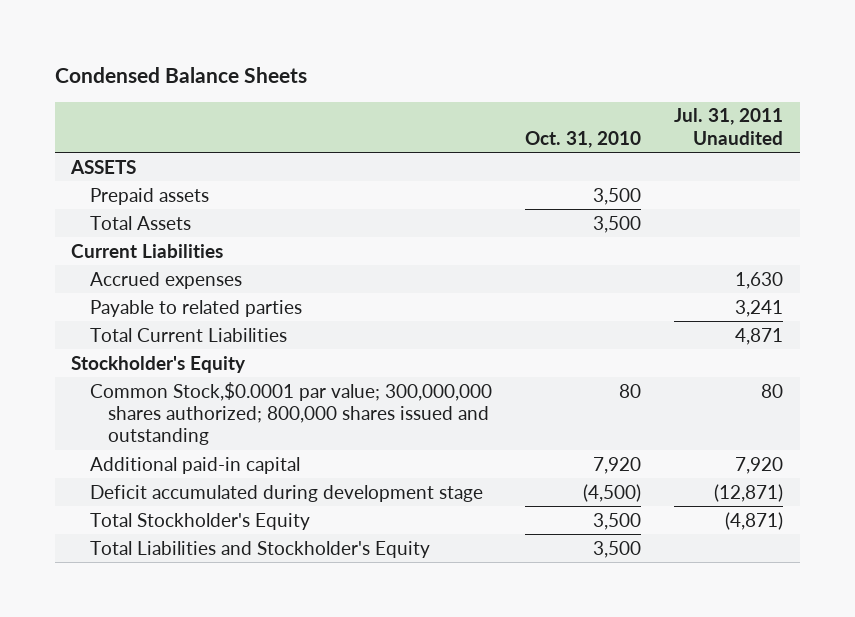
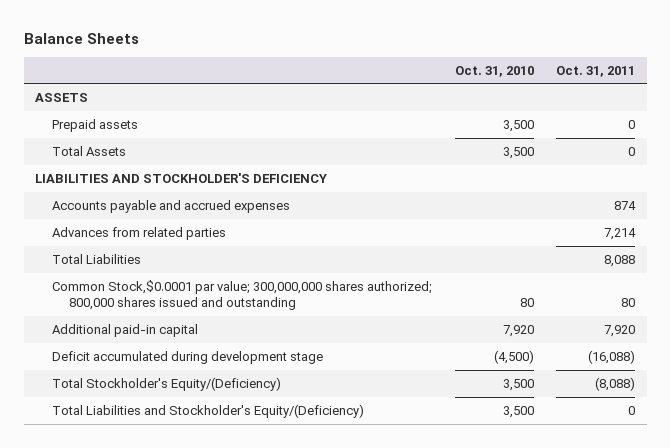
- Condensed Balance Sheets
+ Balance Sheets
- | Oct. 31, 2010 | Jul. 31, 2011 Unaudited
+ | Oct. 31, 2010 | Oct. 31, 2011
- Current Liabilities
- Accrued expenses | | 1,630
- Payable to related parties | | 3,241
- Total Current Liabilities | | 4,871
- Stockholder's Equity
+ LIABILITIES AND STOCKHOLDER'S DEFICIENCY
+ Accounts payable and accrued expenses | | 874
+ Advances from related parties | | 7,214
+ Total Liabilities | | 8,088
- Total Stockholder's Equity | 3,500 | (4,871)
- Total Liabilities and Stockholder's Equity | 3,500 |
+ Total Stockholder's Equity/(Deficiency) | 3,500 | (8,088)
+ Total Liabilities and Stockholder's Equity/(Deficiency) | 3,500 | 0

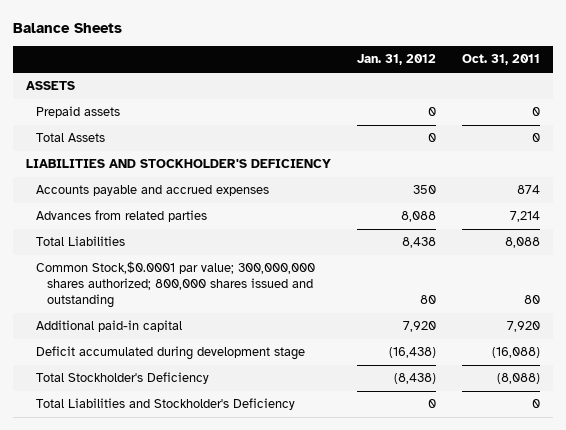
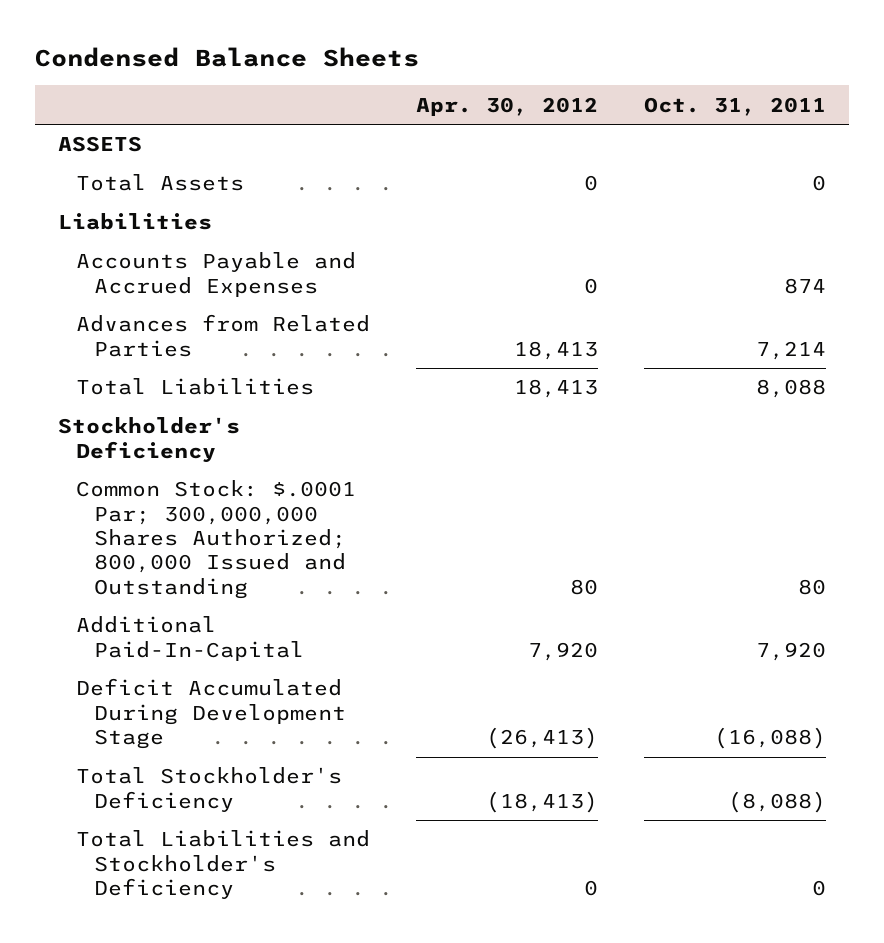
- Balance Sheets
+ Condensed Balance Sheets
- | Jan. 31, 2012 | Oct. 31, 2011
+ | Apr. 30, 2012 | Oct. 31, 2011
- Prepaid assets | 0 | 0
- LIABILITIES AND STOCKHOLDER'S DEFICIENCY
- Accounts payable and accrued expenses | 350 | 874
- Advances from related parties | 8,088 | 7,214
+ Liabilities
+ Accounts Payable and Accrued Expenses | 0 | 874
+ Advances from Related Parties | 18,413 | 7,214
- Common Stock,$0.0001 par value; 300,000,000 shares authorized; 800,000 shares issued and outstanding | 80 | 80
- Additional paid-in capital | 7,920 | 7,920
- Deficit accumulated during development stage | (16,438) | (16,088)
+ Stockholder's Deficiency
+ Common Stock: $.0001 Par; 300,000,000 Shares Authorized; 800,000 Issued and Outstanding | 80 | 80
+ Additional Paid-In-Capital | 7,920 | 7,920
+ Deficit Accumulated During Development Stage | (26,413) | (16,088)

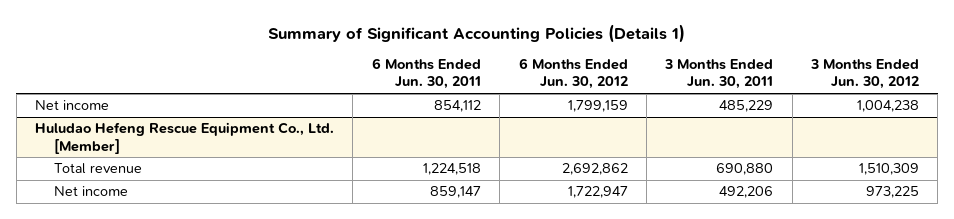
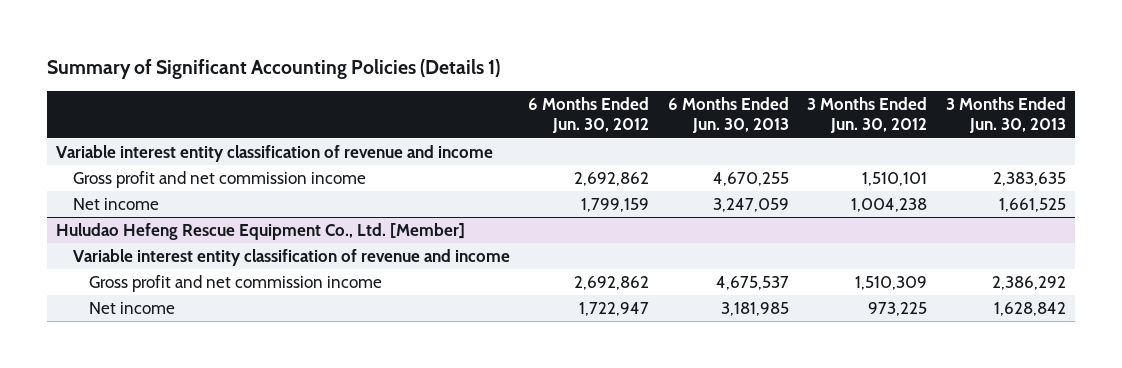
- | 6 Months Ended Jun. 30, 2011 | 6 Months Ended Jun. 30, 2012 | 3 Months Ended Jun. 30, 2011 | 3 Months Ended Jun. 30, 2012
+ | 6 Months Ended Jun. 30, 2012 | 6 Months Ended Jun. 30, 2013 | 3 Months Ended Jun. 30, 2012 | 3 Months Ended Jun. 30, 2013
+ Variable interest entity classification of revenue and income
+ Gross profit and net commission income | 2,692,862 | 4,670,255 | 1,510,101 | 2,383,635
@ Huludao Hefeng Rescue Equipment Co., Ltd. [Member]
- Total revenue | 1,224,518 | 2,692,862 | 690,880 | 1,510,309
+ Variable interest entity classification of revenue and income
+ Gross profit and net commission income | 2,692,862 | 4,675,537 | 1,510,309 | 2,386,292

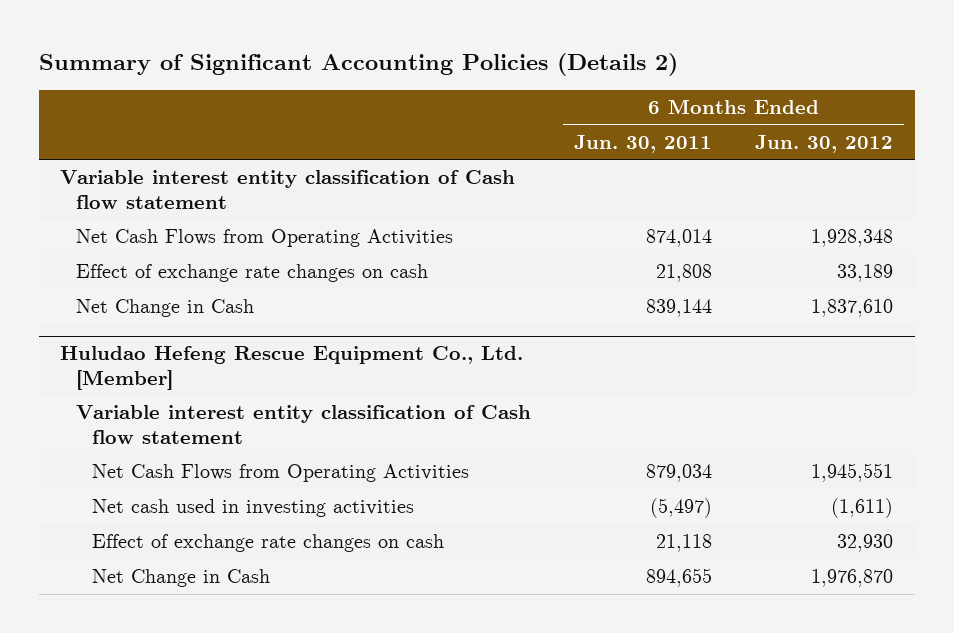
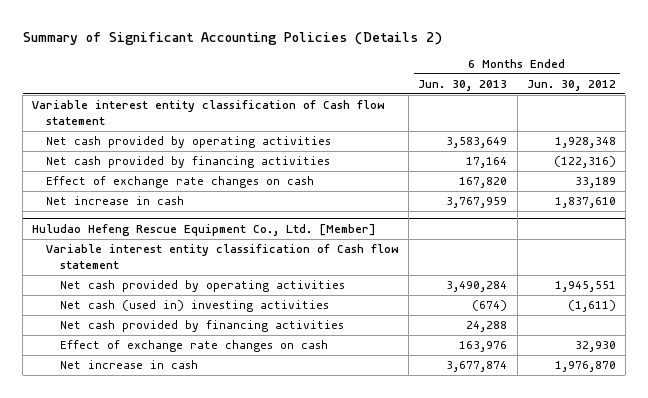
- | 6 Months Ended Jun. 30, 2011 | 6 Months Ended Jun. 30, 2012
+ | 6 Months Ended Jun. 30, 2013 | 6 Months Ended Jun. 30, 2012
- Net Cash Flows from Operating Activities | 874,014 | 1,928,348
+ Net cash provided by operating activities | 3,583,649 | 1,928,348
+ Net cash provided by financing activities | 17,164 | (122,316)
- Net Change in Cash | 839,144 | 1,837,610
+ Net increase in cash | 3,767,959 | 1,837,610
@ Huludao Hefeng Rescue Equipment Co., Ltd. [Member]
- Net Cash Flows from Operating Activities | 879,034 | 1,945,551
- Net cash used in investing activities | (5,497) | (1,611)
+ Net cash provided by operating activities | 3,490,284 | 1,945,551
+ Net cash (used in) investing activities | (674) | (1,611)
+ Net cash provided by financing activities | 24,288 |
- Net Change in Cash | 894,655 | 1,976,870
+ Net increase in cash | 3,677,874 | 1,976,870

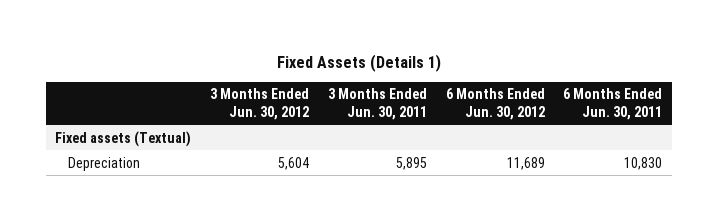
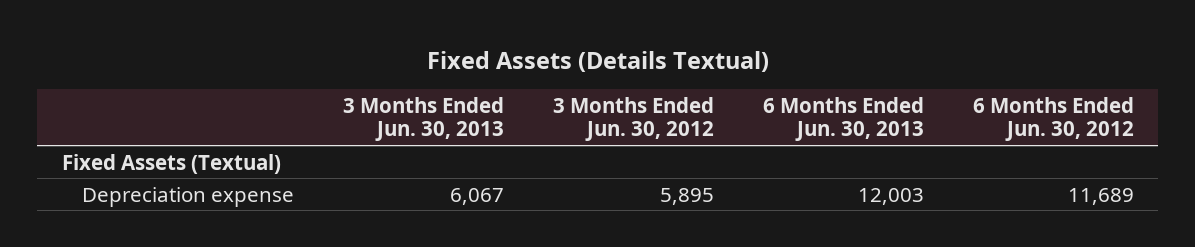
- Fixed Assets (Details 1)
+ Fixed Assets (Details Textual)
- | 3 Months Ended Jun. 30, 2012 | 3 Months Ended Jun. 30, 2011 | 6 Months Ended Jun. 30, 2012 | 6 Months Ended Jun. 30, 2011
+ | 3 Months Ended Jun. 30, 2013 | 3 Months Ended Jun. 30, 2012 | 6 Months Ended Jun. 30, 2013 | 6 Months Ended Jun. 30, 2012
- Fixed assets (Textual)
- Depreciation | 5,604 | 5,895 | 11,689 | 10,830
+ Fixed Assets (Textual)
+ Depreciation expense | 6,067 | 5,895 | 12,003 | 11,689

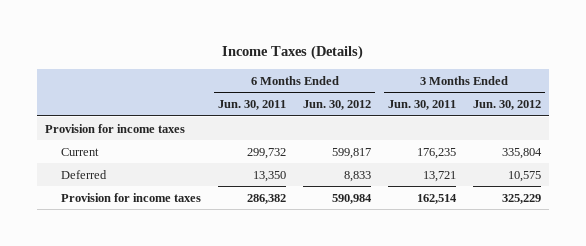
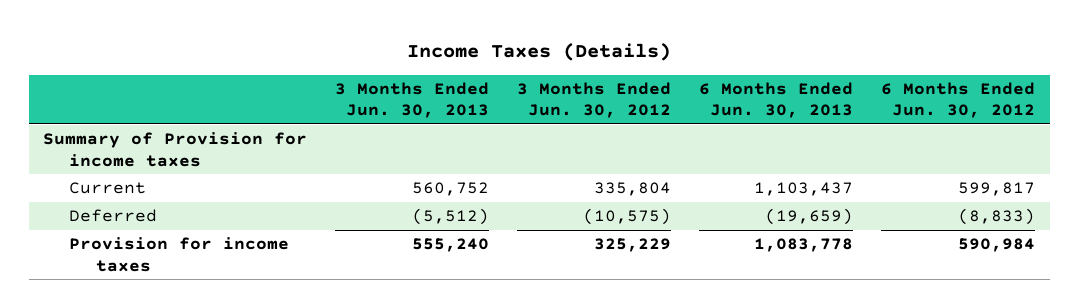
- | 6 Months Ended Jun. 30, 2011 | 6 Months Ended Jun. 30, 2012 | 3 Months Ended Jun. 30, 2011 | 3 Months Ended Jun. 30, 2012
+ | 3 Months Ended Jun. 30, 2013 | 3 Months Ended Jun. 30, 2012 | 6 Months Ended Jun. 30, 2013 | 6 Months Ended Jun. 30, 2012
- Provision for income taxes
+ Summary of Provision for income taxes
- Deferred | 13,350 | 8,833 | 13,721 | 10,575
+ Deferred | (5,512) | (10,575) | (19,659) | (8,833)

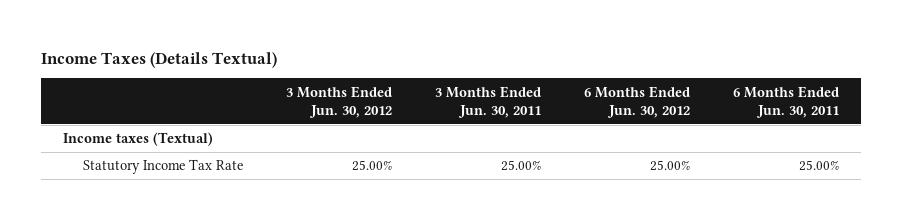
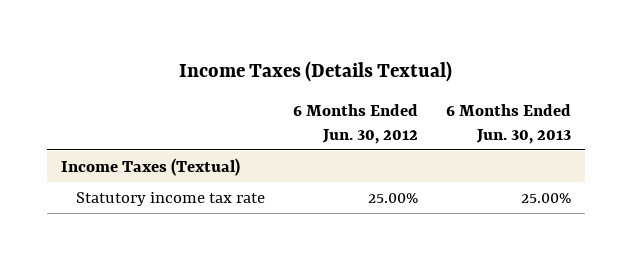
- | 3 Months Ended Jun. 30, 2012 | 3 Months Ended Jun. 30, 2011 | 6 Months Ended Jun. 30, 2012 | 6 Months Ended Jun. 30, 2011
+ | 6 Months Ended Jun. 30, 2012 | 6 Months Ended Jun. 30, 2013
- Income taxes (Textual)
- Statutory Income Tax Rate | 25.00% | 25.00% | 25.00% | 25.00%
+ Income Taxes (Textual)
+ Statutory income tax rate | 25.00% | 25.00%

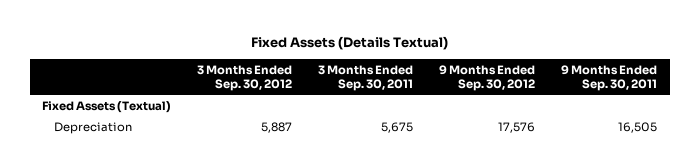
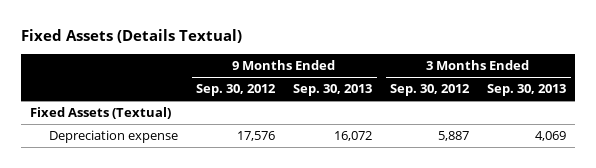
- | 3 Months Ended Sep. 30, 2012 | 3 Months Ended Sep. 30, 2011 | 9 Months Ended Sep. 30, 2012 | 9 Months Ended Sep. 30, 2011
+ | 9 Months Ended Sep. 30, 2012 | 9 Months Ended Sep. 30, 2013 | 3 Months Ended Sep. 30, 2012 | 3 Months Ended Sep. 30, 2013
- Depreciation | 5,887 | 5,675 | 17,576 | 16,505
+ Depreciation expense | 17,576 | 16,072 | 5,887 | 4,069

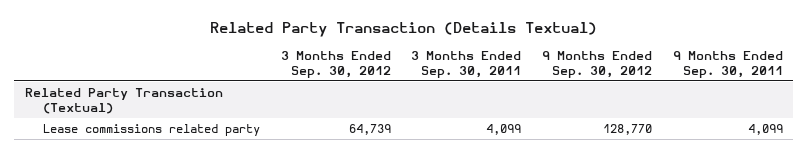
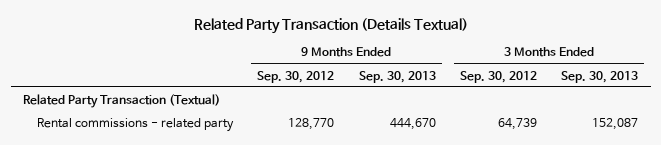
- | 3 Months Ended Sep. 30, 2012 | 3 Months Ended Sep. 30, 2011 | 9 Months Ended Sep. 30, 2012 | 9 Months Ended Sep. 30, 2011
+ | 9 Months Ended Sep. 30, 2012 | 9 Months Ended Sep. 30, 2013 | 3 Months Ended Sep. 30, 2012 | 3 Months Ended Sep. 30, 2013
- Lease commissions related party | 64,739 | 4,099 | 128,770 | 4,099
+ Rental commissions - related party | 128,770 | 444,670 | 64,739 | 152,087

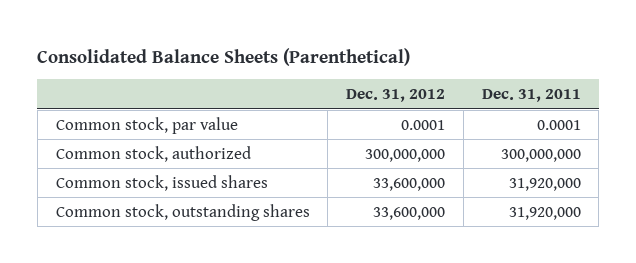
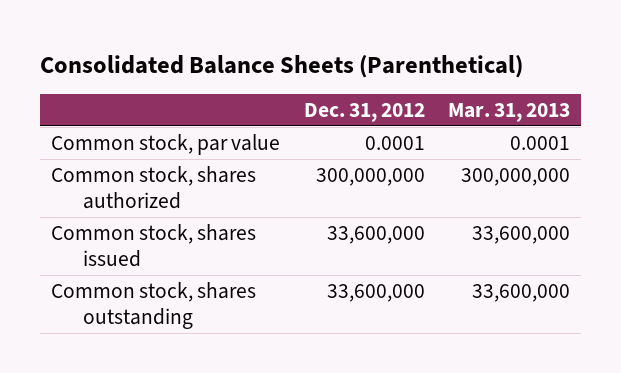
- | Dec. 31, 2012 | Dec. 31, 2011
+ | Dec. 31, 2012 | Mar. 31, 2013
- Common stock, authorized | 300,000,000 | 300,000,000
- Common stock, issued shares | 33,600,000 | 31,920,000
- Common stock, outstanding shares | 33,600,000 | 31,920,000
+ Common stock, shares authorized | 300,000,000 | 300,000,000
+ Common stock, shares issued | 33,600,000 | 33,600,000
+ Common stock, shares outstanding | 33,600,000 | 33,600,000

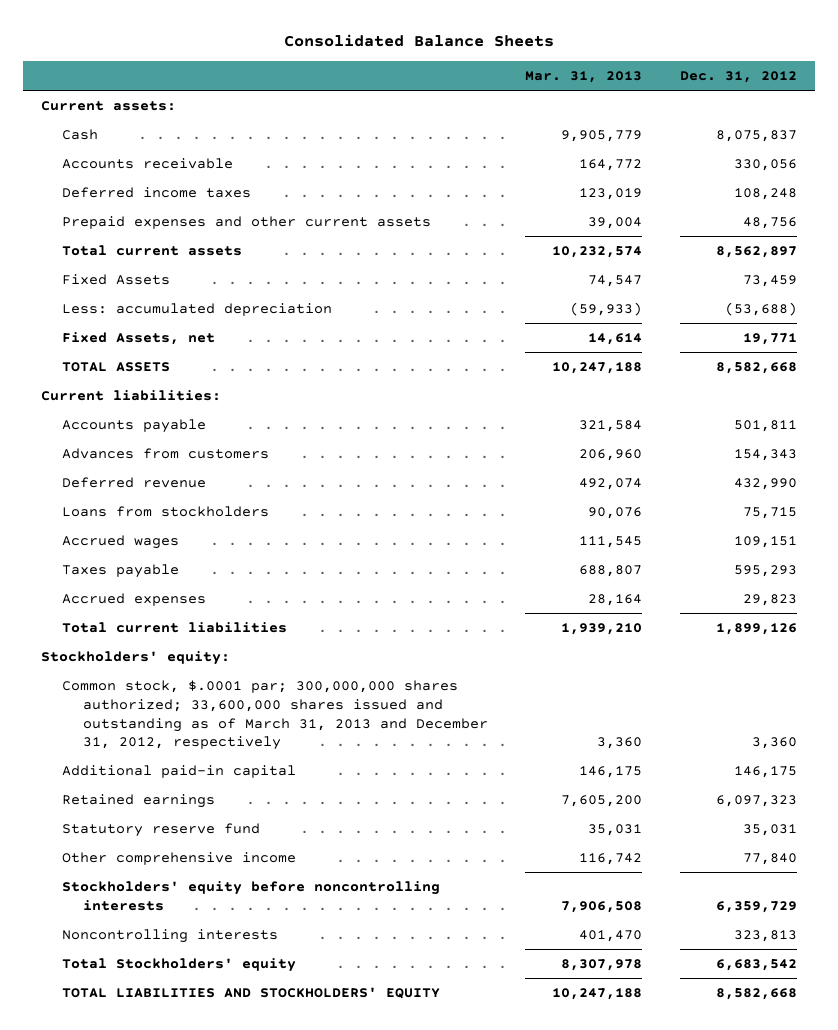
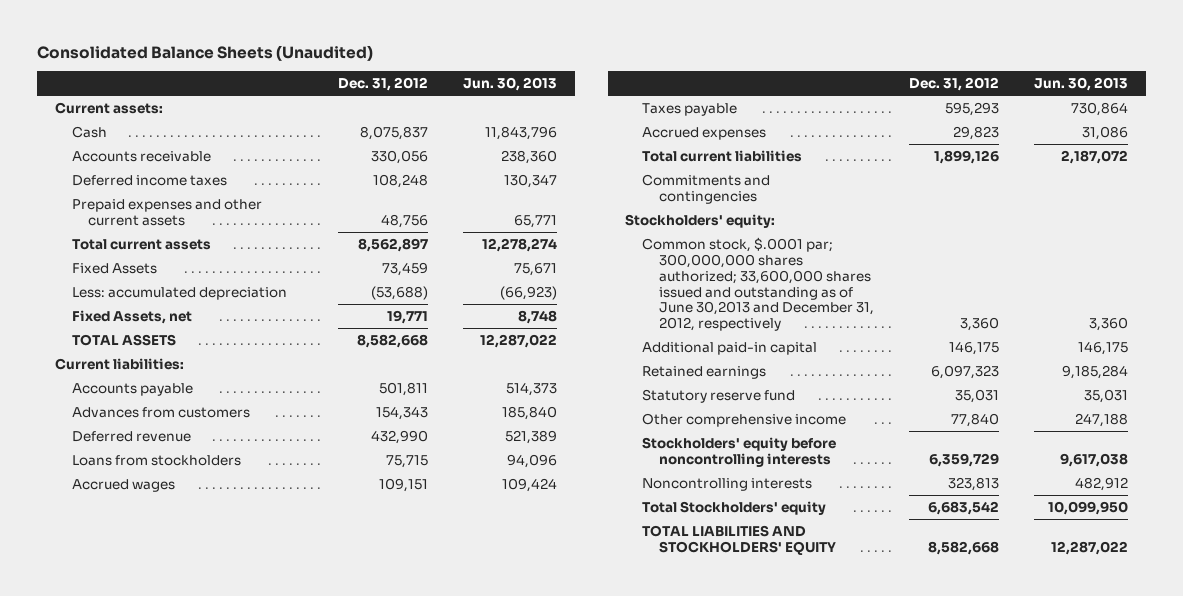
- Consolidated Balance Sheets
+ Consolidated Balance Sheets (Unaudited)
- | Mar. 31, 2013 | Dec. 31, 2012
+ | Dec. 31, 2012 | Jun. 30, 2013
+ Commitments and contingencies
- Common stock, $.0001 par; 300,000,000 shares authorized; 33,600,000 shares issued and outstanding as of March 31, 2013 and December 31, 2012, respectively | 3,360 | 3,360
+ Common stock, $.0001 par; 300,000,000 shares authorized; 33,600,000 shares issued and outstanding as of June 30,2013 and December 31, 2012, respectively | 3,360 | 3,360

